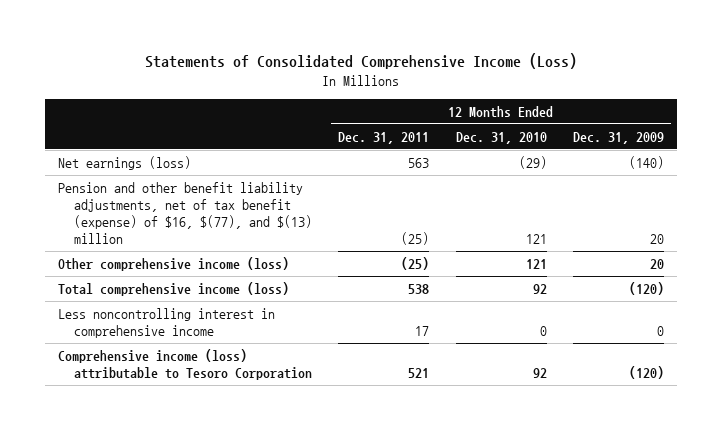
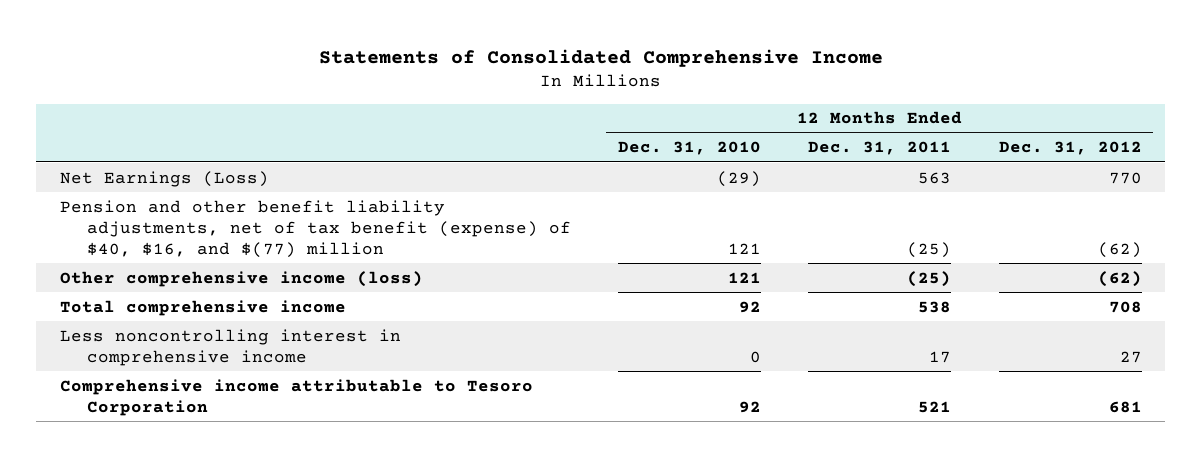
- Statements of Consolidated Comprehensive Income (Loss)
+ Statements of Consolidated Comprehensive Income
- | 12 Months Ended Dec. 31, 2011 | 12 Months Ended Dec. 31, 2010 | 12 Months Ended Dec. 31, 2009
+ | 12 Months Ended Dec. 31, 2010 | 12 Months Ended Dec. 31, 2011 | 12 Months Ended Dec. 31, 2012
- Net earnings (loss) | 563 | (29) | (140)
- Pension and other benefit liability adjustments, net of tax benefit (expense) of $16, $(77), and $(13) million | (25) | 121 | 20
+ Net Earnings (Loss) | (29) | 563 | 770
+ Pension and other benefit liability adjustments, net of tax benefit (expense) of $40, $16, and $(77) million | 121 | (25) | (62)
- Total comprehensive income (loss) | 538 | 92 | (120)
+ Total comprehensive income | 92 | 538 | 708
- Comprehensive income (loss) attributable to Tesoro Corporation | 521 | 92 | (120)
+ Comprehensive income attributable to Tesoro Corporation | 92 | 521 | 681

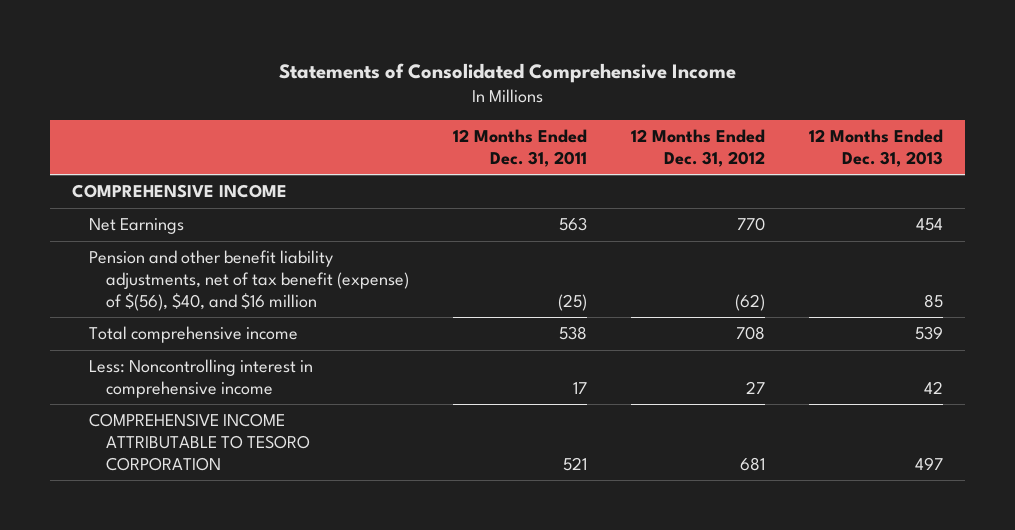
- | 12 Months Ended Dec. 31, 2010 | 12 Months Ended Dec. 31, 2011 | 12 Months Ended Dec. 31, 2012
+ | 12 Months Ended Dec. 31, 2011 | 12 Months Ended Dec. 31, 2012 | 12 Months Ended Dec. 31, 2013
- Net Earnings (Loss) | (29) | 563 | 770
- Pension and other benefit liability adjustments, net of tax benefit (expense) of $40, $16, and $(77) million | 121 | (25) | (62)
- Other comprehensive income (loss) | 121 | (25) | (62)
+ COMPREHENSIVE INCOME
+ Net Earnings | 563 | 770 | 454
+ Pension and other benefit liability adjustments, net of tax benefit (expense) of $(56), $40, and $16 million | (25) | (62) | 85
- Less noncontrolling interest in comprehensive income | 0 | 17 | 27
- Comprehensive income attributable to Tesoro Corporation | 92 | 521 | 681
+ Less: Noncontrolling interest in comprehensive income | 17 | 27 | 42
+ COMPREHENSIVE INCOME ATTRIBUTABLE TO TESORO CORPORATION | 521 | 681 | 497

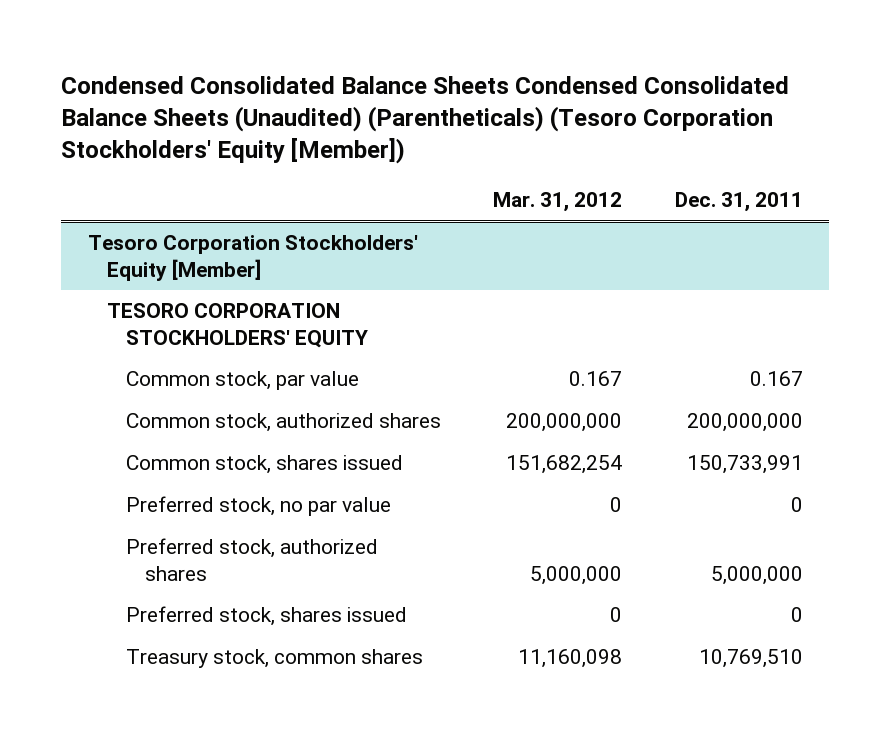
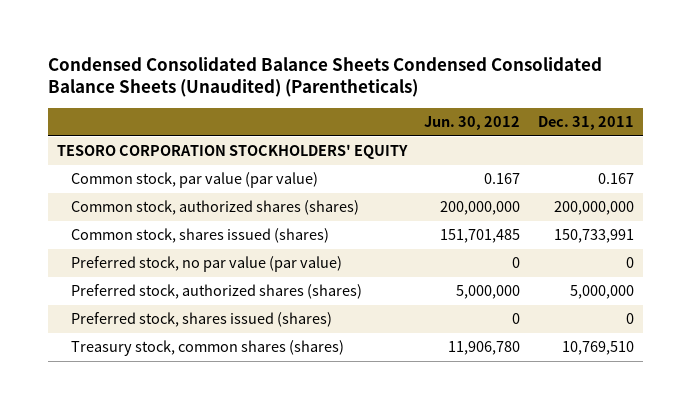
- Condensed Consolidated Balance Sheets Condensed Consolidated Balance Sheets (Unaudited) (Parentheticals) (Tesoro Corporation Stockholders' Equity [Member])
+ Condensed Consolidated Balance Sheets Condensed Consolidated Balance Sheets (Unaudited) (Parentheticals)
- | Mar. 31, 2012 | Dec. 31, 2011
+ | Jun. 30, 2012 | Dec. 31, 2011
- Tesoro Corporation Stockholders' Equity [Member]
- Common stock, par value | 0.167 | 0.167
- Common stock, authorized shares | 200,000,000 | 200,000,000
- Common stock, shares issued | 151,682,254 | 150,733,991
- Preferred stock, no par value | 0 | 0
- Preferred stock, authorized shares | 5,000,000 | 5,000,000
- Preferred stock, shares issued | 0 | 0
- Treasury stock, common shares | 11,160,098 | 10,769,510
+ Common stock, par value (par value) | 0.167 | 0.167
+ Common stock, authorized shares (shares) | 200,000,000 | 200,000,000
+ Common stock, shares issued (shares) | 151,701,485 | 150,733,991
+ Preferred stock, no par value (par value) | 0 | 0
+ Preferred stock, authorized shares (shares) | 5,000,000 | 5,000,000
+ Preferred stock, shares issued (shares) | 0 | 0
+ Treasury stock, common shares (shares) | 11,906,780 | 10,769,510

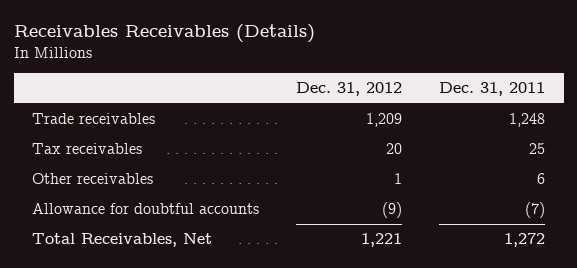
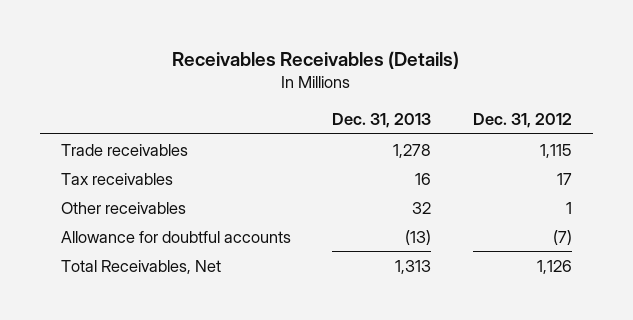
- | Dec. 31, 2012 | Dec. 31, 2011
+ | Dec. 31, 2013 | Dec. 31, 2012
- Trade receivables | 1,209 | 1,248
- Tax receivables | 20 | 25
+ Trade receivables | 1,278 | 1,115
+ Tax receivables | 16 | 17
- Allowance for doubtful accounts | (9) | (7)
- Total Receivables, Net | 1,221 | 1,272
+ Allowance for doubtful accounts | (13) | (7)
+ Total Receivables, Net | 1,313 | 1,126

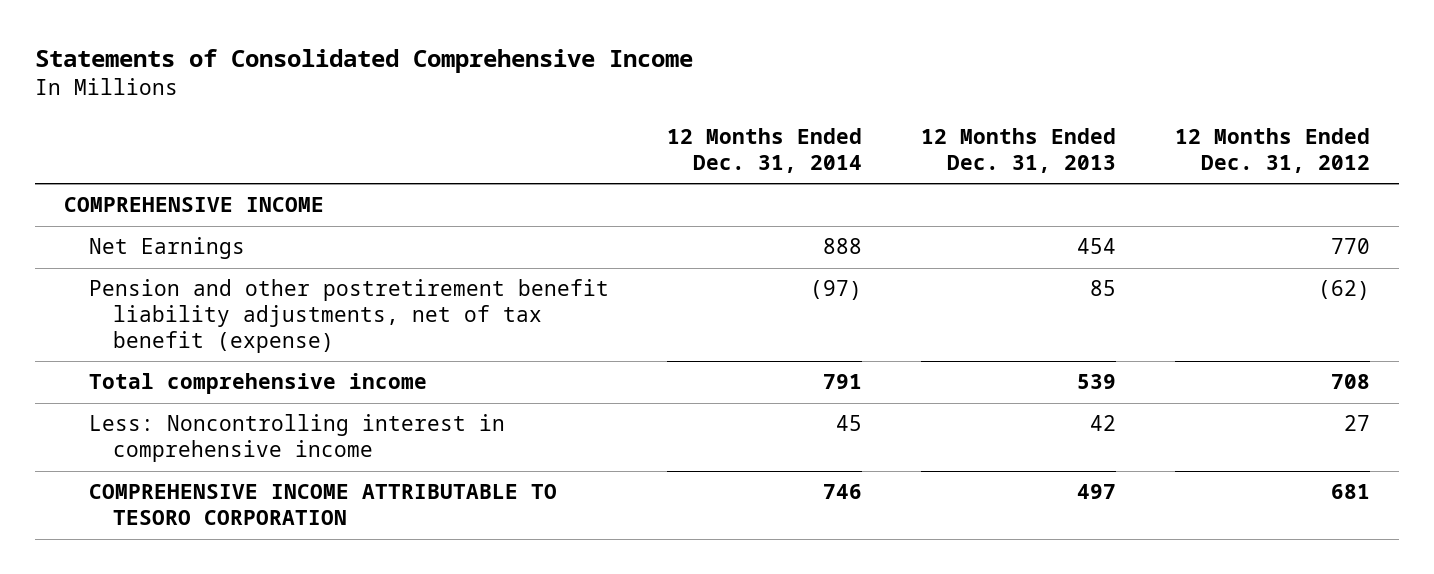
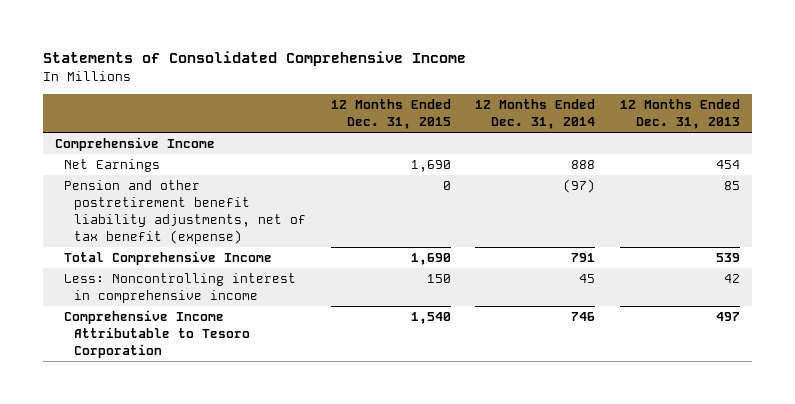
- | 12 Months Ended Dec. 31, 2014 | 12 Months Ended Dec. 31, 2013 | 12 Months Ended Dec. 31, 2012
+ | 12 Months Ended Dec. 31, 2015 | 12 Months Ended Dec. 31, 2014 | 12 Months Ended Dec. 31, 2013
- COMPREHENSIVE INCOME
+ Comprehensive Income
- Total comprehensive income | 791 | 539 | 708
+ Total Comprehensive Income | 1,690 | 791 | 539
- COMPREHENSIVE INCOME ATTRIBUTABLE TO TESORO CORPORATION | 746 | 497 | 681
+ Comprehensive Income Attributable to Tesoro Corporation | 1,540 | 746 | 497

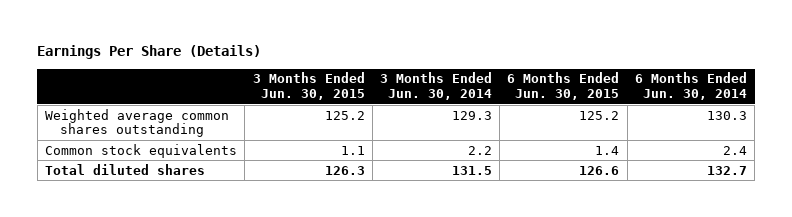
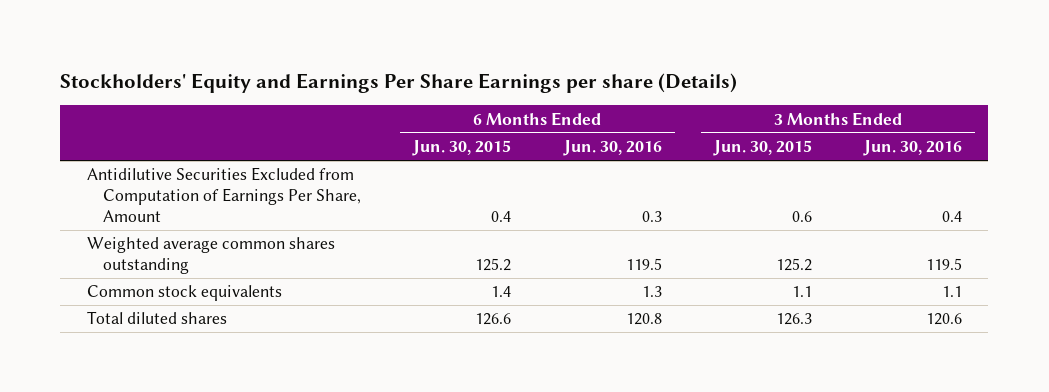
- Earnings Per Share (Details)
+ Stockholders' Equity and Earnings Per Share Earnings per share (Details)
- | 3 Months Ended Jun. 30, 2015 | 3 Months Ended Jun. 30, 2014 | 6 Months Ended Jun. 30, 2015 | 6 Months Ended Jun. 30, 2014
+ | 6 Months Ended Jun. 30, 2015 | 6 Months Ended Jun. 30, 2016 | 3 Months Ended Jun. 30, 2015 | 3 Months Ended Jun. 30, 2016
+ Antidilutive Securities Excluded from Computation of Earnings Per Share, Amount | 0.4 | 0.3 | 0.6 | 0.4

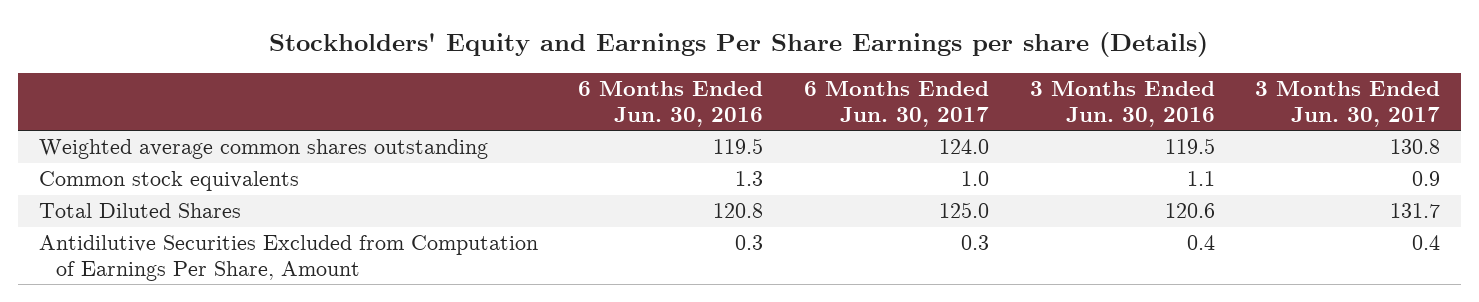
- | 6 Months Ended Jun. 30, 2015 | 6 Months Ended Jun. 30, 2016 | 3 Months Ended Jun. 30, 2015 | 3 Months Ended Jun. 30, 2016
+ | 6 Months Ended Jun. 30, 2016 | 6 Months Ended Jun. 30, 2017 | 3 Months Ended Jun. 30, 2016 | 3 Months Ended Jun. 30, 2017
- Total diluted shares | 126.6 | 120.8 | 126.3 | 120.6
+ Total Diluted Shares | 120.8 | 125.0 | 120.6 | 131.7
moved down: Antidilutive Securities Excluded from Computation of Earnings Per Share, Amount | 0.3 | 0.3 | 0.4 | 0.4

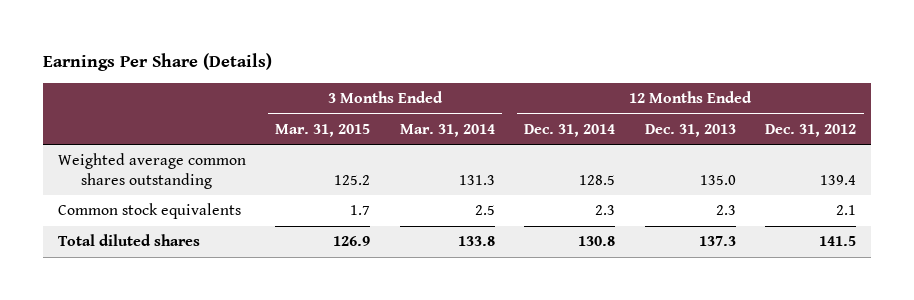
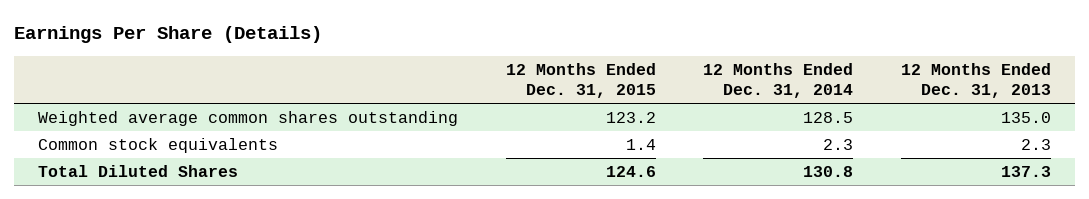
- | 3 Months Ended Mar. 31, 2015 | 3 Months Ended Mar. 31, 2014 | 12 Months Ended Dec. 31, 2014 | 12 Months Ended Dec. 31, 2013 | 12 Months Ended Dec. 31, 2012
+ | 12 Months Ended Dec. 31, 2015 | 12 Months Ended Dec. 31, 2014 | 12 Months Ended Dec. 31, 2013
- Total diluted shares | 126.9 | 133.8 | 130.8 | 137.3 | 141.5
+ Total Diluted Shares | 124.6 | 130.8 | 137.3

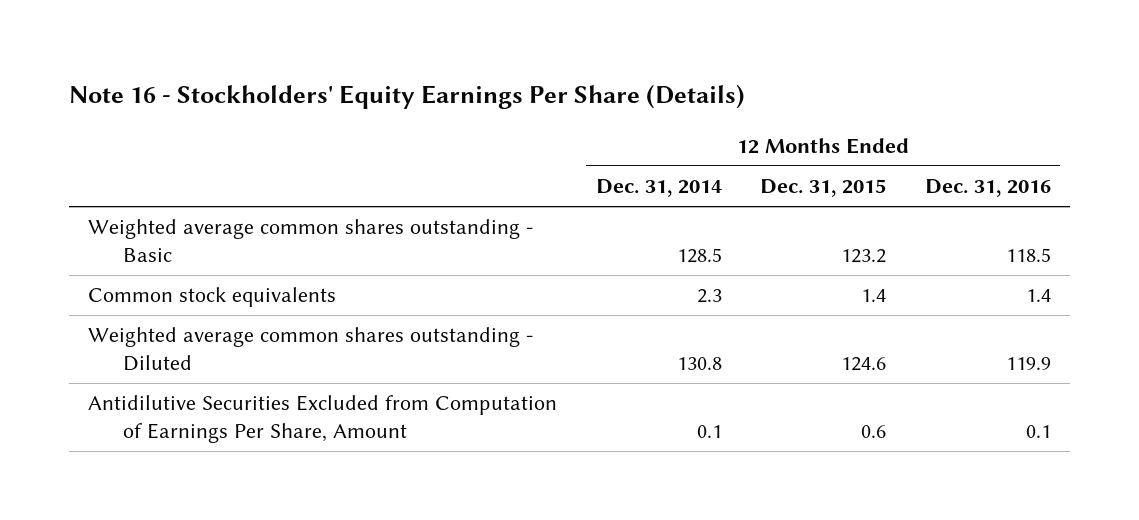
- Earnings Per Share (Details)
+ Note 16 - Stockholders' Equity Earnings Per Share (Details)
- | 12 Months Ended Dec. 31, 2015 | 12 Months Ended Dec. 31, 2014 | 12 Months Ended Dec. 31, 2013
+ | 12 Months Ended Dec. 31, 2014 | 12 Months Ended Dec. 31, 2015 | 12 Months Ended Dec. 31, 2016
- Weighted average common shares outstanding | 123.2 | 128.5 | 135.0
+ Weighted average common shares outstanding - Basic | 128.5 | 123.2 | 118.5
- Total Diluted Shares | 124.6 | 130.8 | 137.3
+ Weighted average common shares outstanding - Diluted | 130.8 | 124.6 | 119.9
+ Antidilutive Securities Excluded from Computation of Earnings Per Share, Amount | 0.1 | 0.6 | 0.1

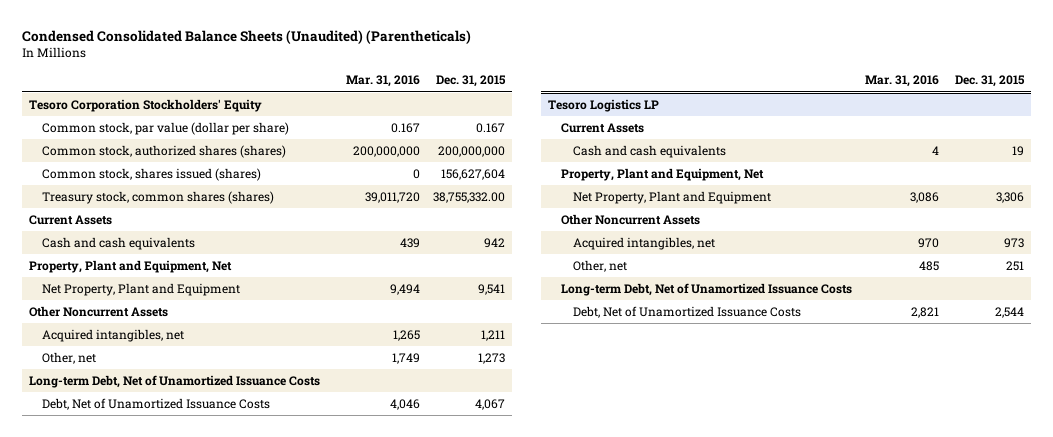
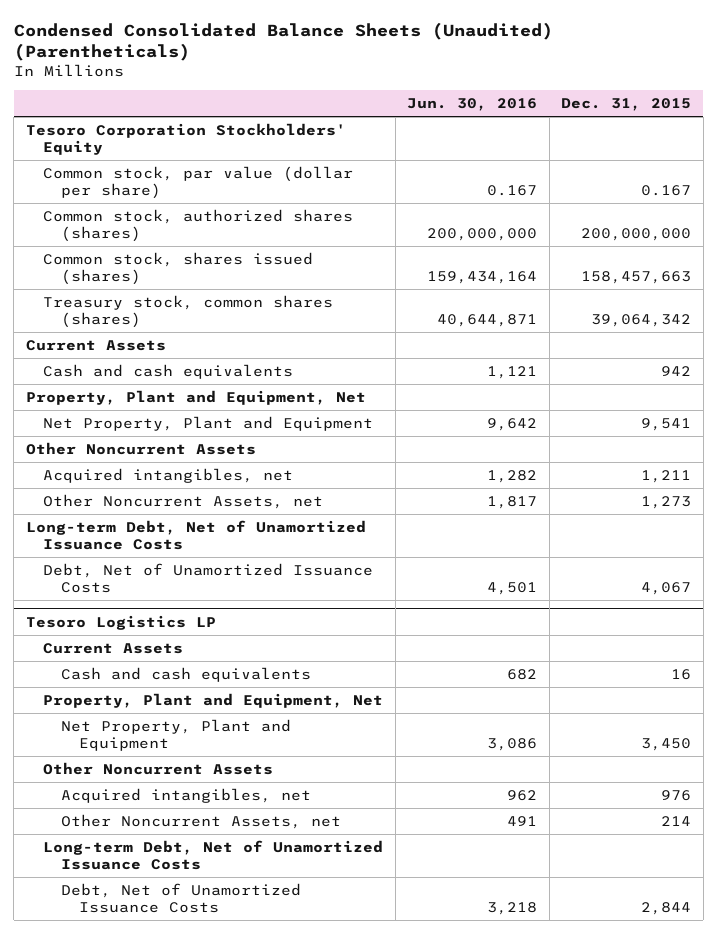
- | Mar. 31, 2016 | Dec. 31, 2015
+ | Jun. 30, 2016 | Dec. 31, 2015
- Common stock, shares issued (shares) | 0 | 156,627,604
- Treasury stock, common shares (shares) | 39,011,720 | 38,755,332.00
+ Common stock, shares issued (shares) | 159,434,164 | 158,457,663
+ Treasury stock, common shares (shares) | 40,644,871 | 39,064,342
- Other, net | 1,749 | 1,273
+ Other Noncurrent Assets, net | 1,817 | 1,273
@ Tesoro Logistics LP
- Cash and cash equivalents | 4 | 19
+ Cash and cash equivalents | 682 | 16
- Net Property, Plant and Equipment | 3,086 | 3,306
+ Net Property, Plant and Equipment | 3,086 | 3,450
- Acquired intangibles, net | 970 | 973
- Other, net | 485 | 251
+ Acquired intangibles, net | 962 | 976
+ Other Noncurrent Assets, net | 491 | 214
- Debt, Net of Unamortized Issuance Costs | 2,821 | 2,544
+ Debt, Net of Unamortized Issuance Costs | 3,218 | 2,844

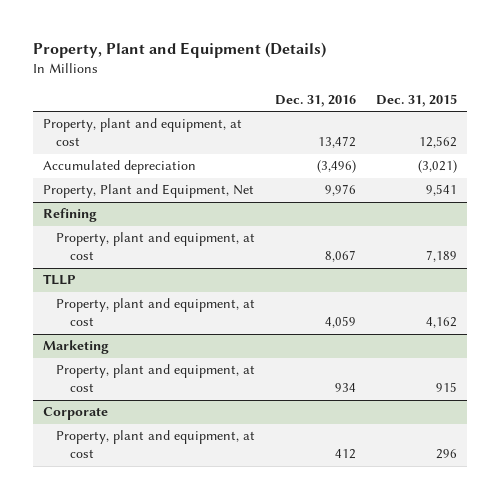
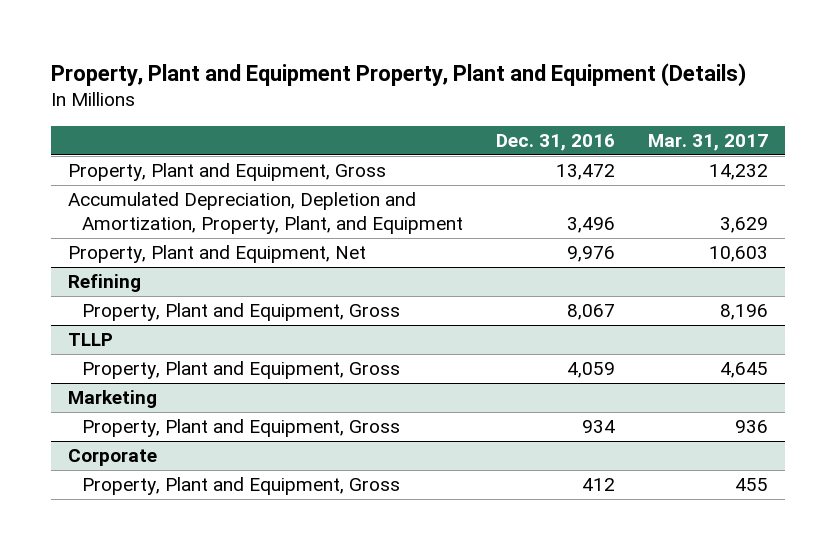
- Property, Plant and Equipment (Details)
+ Property, Plant and Equipment Property, Plant and Equipment (Details)
- | Dec. 31, 2016 | Dec. 31, 2015
+ | Dec. 31, 2016 | Mar. 31, 2017
- Property, plant and equipment, at cost | 13,472 | 12,562
- Accumulated depreciation | (3,496) | (3,021)
+ Property, Plant and Equipment, Gross | 13,472 | 14,232
+ Accumulated Depreciation, Depletion and Amortization, Property, Plant, and Equipment | 3,496 | 3,629
@ Refining
- Property, plant and equipment, at cost | 8,067 | 7,189
+ Property, Plant and Equipment, Gross | 8,067 | 8,196
@ TLLP
- Property, plant and equipment, at cost | 4,059 | 4,162
+ Property, Plant and Equipment, Gross | 4,059 | 4,645
@ Marketing
- Property, plant and equipment, at cost | 934 | 915
+ Property, Plant and Equipment, Gross | 934 | 936
@ Corporate
- Property, plant and equipment, at cost | 412 | 296
+ Property, Plant and Equipment, Gross | 412 | 455

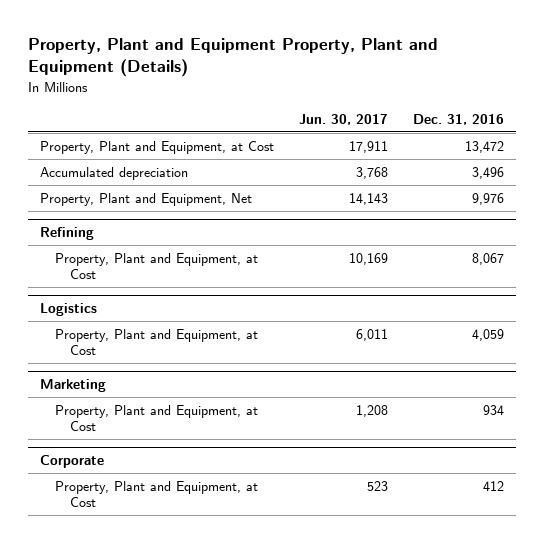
- | Dec. 31, 2016 | Mar. 31, 2017
+ | Jun. 30, 2017 | Dec. 31, 2016
- Property, Plant and Equipment, Gross | 13,472 | 14,232
- Accumulated Depreciation, Depletion and Amortization, Property, Plant, and Equipment | 3,496 | 3,629
+ Property, Plant and Equipment, at Cost | 17,911 | 13,472
+ Accumulated depreciation | 3,768 | 3,496
@ Refining
- Property, Plant and Equipment, Gross | 8,067 | 8,196
- TLLP
- Property, Plant and Equipment, Gross | 4,059 | 4,645
@ Refining
+ Property, Plant and Equipment, at Cost | 10,169 | 8,067
+ Logistics
+ Property, Plant and Equipment, at Cost | 6,011 | 4,059
@ Marketing
- Property, Plant and Equipment, Gross | 934 | 936
+ Property, Plant and Equipment, at Cost | 1,208 | 934
@ Corporate
- Property, Plant and Equipment, Gross | 412 | 455
+ Property, Plant and Equipment, at Cost | 523 | 412

